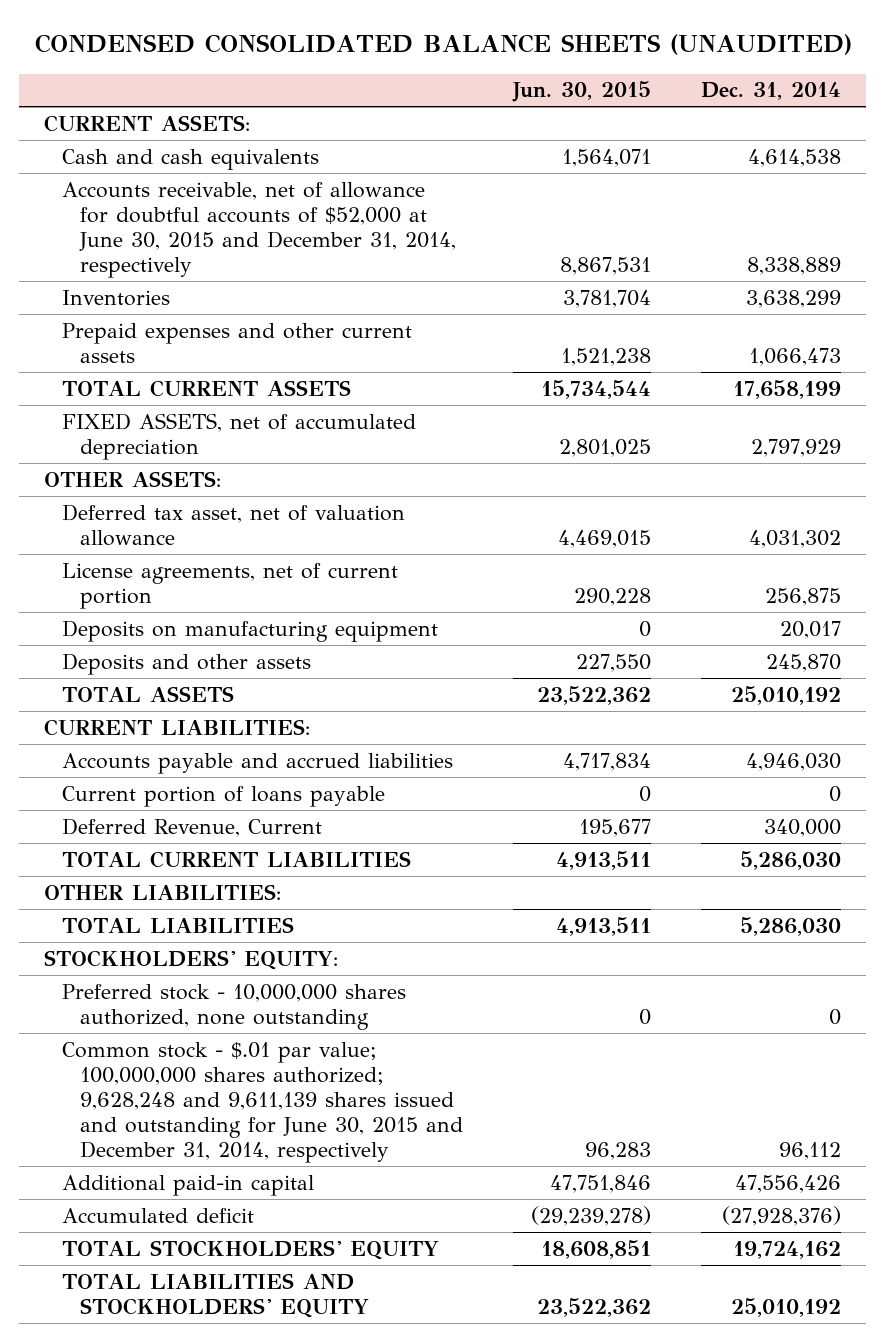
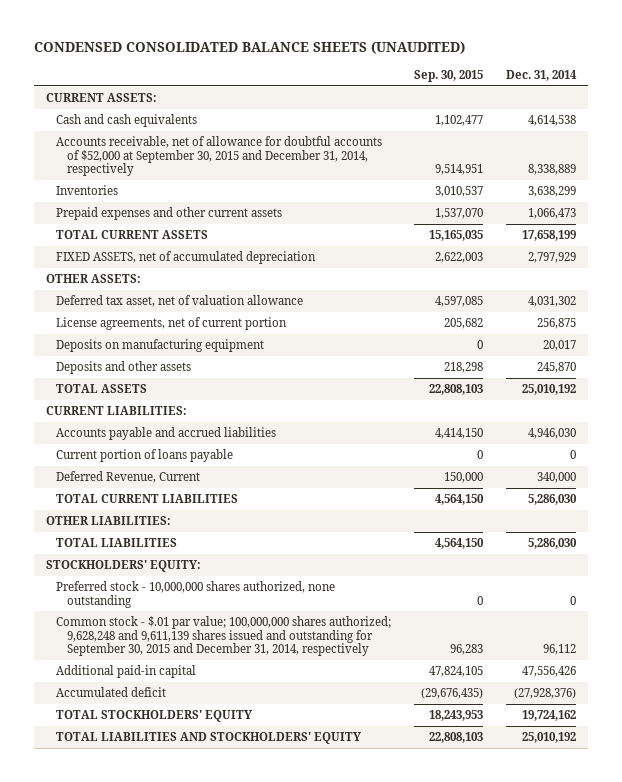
- | Jun. 30, 2015 | Dec. 31, 2014
+ | Sep. 30, 2015 | Dec. 31, 2014
- Accounts receivable, net of allowance for doubtful accounts of $52,000 at June 30, 2015 and December 31, 2014, respectively | 8,867,531 | 8,338,889
+ Accounts receivable, net of allowance for doubtful accounts of $52,000 at September 30, 2015 and December 31, 2014, respectively | 9,514,951 | 8,338,889
- Common stock - $.01 par value; 100,000,000 shares authorized; 9,628,248 and 9,611,139 shares issued and outstanding for June 30, 2015 and December 31, 2014, respectively | 96,283 | 96,112
+ Common stock - $.01 par value; 100,000,000 shares authorized; 9,628,248 and 9,611,139 shares issued and outstanding for September 30, 2015 and December 31, 2014, respectively | 96,283 | 96,112

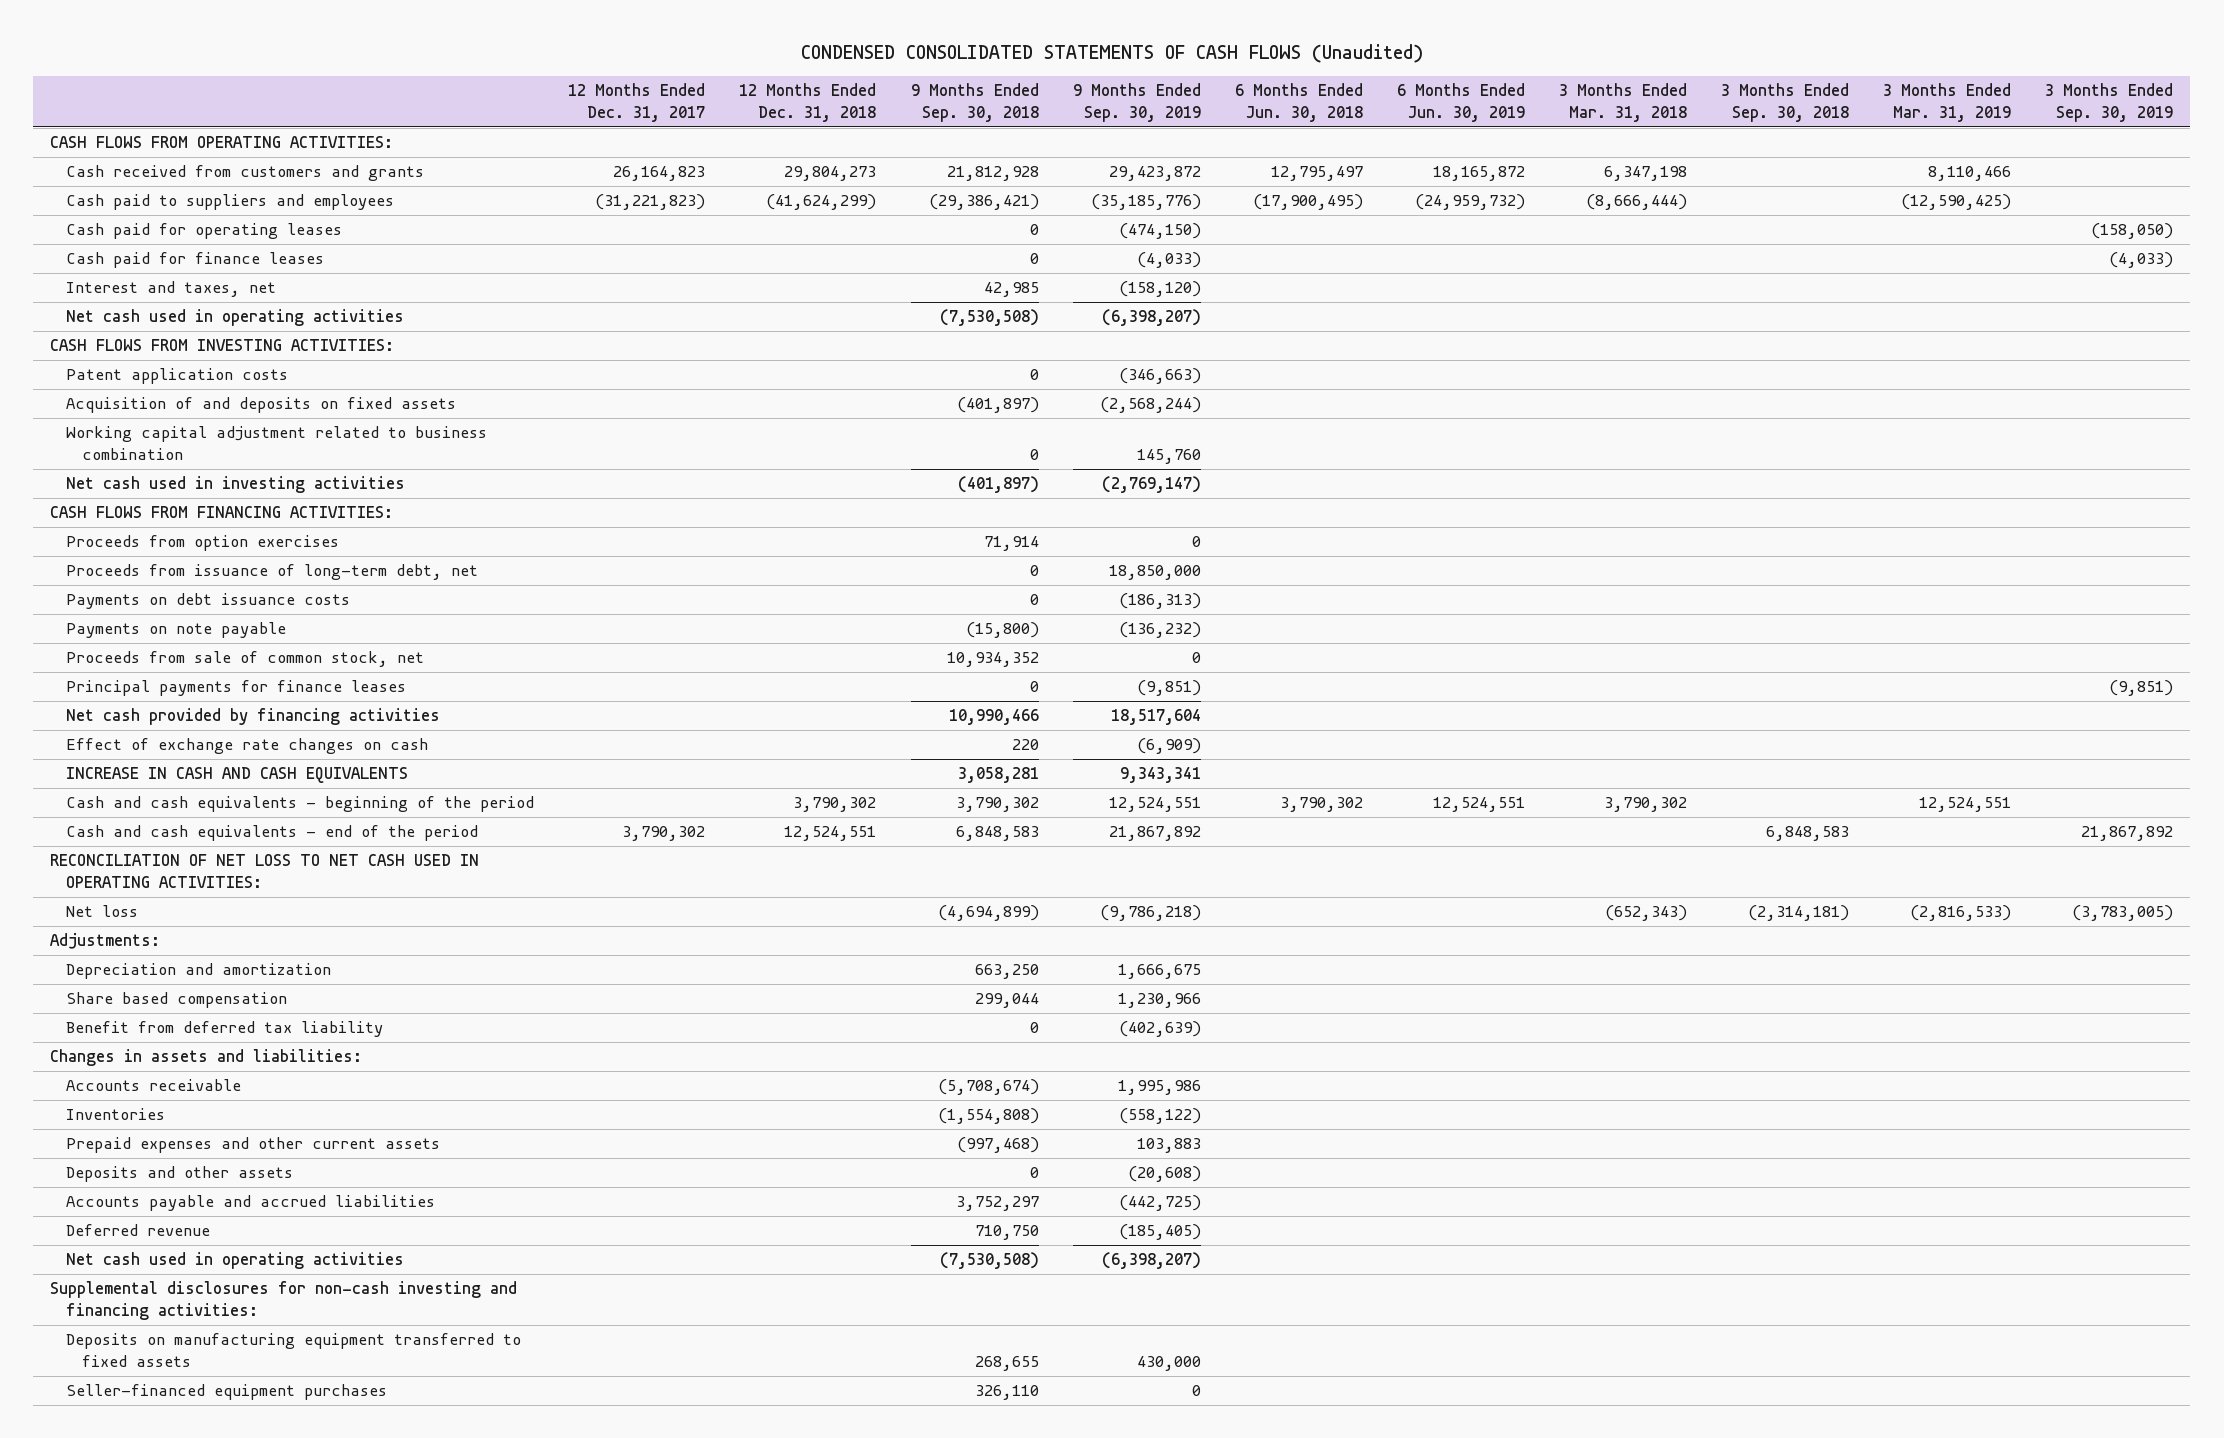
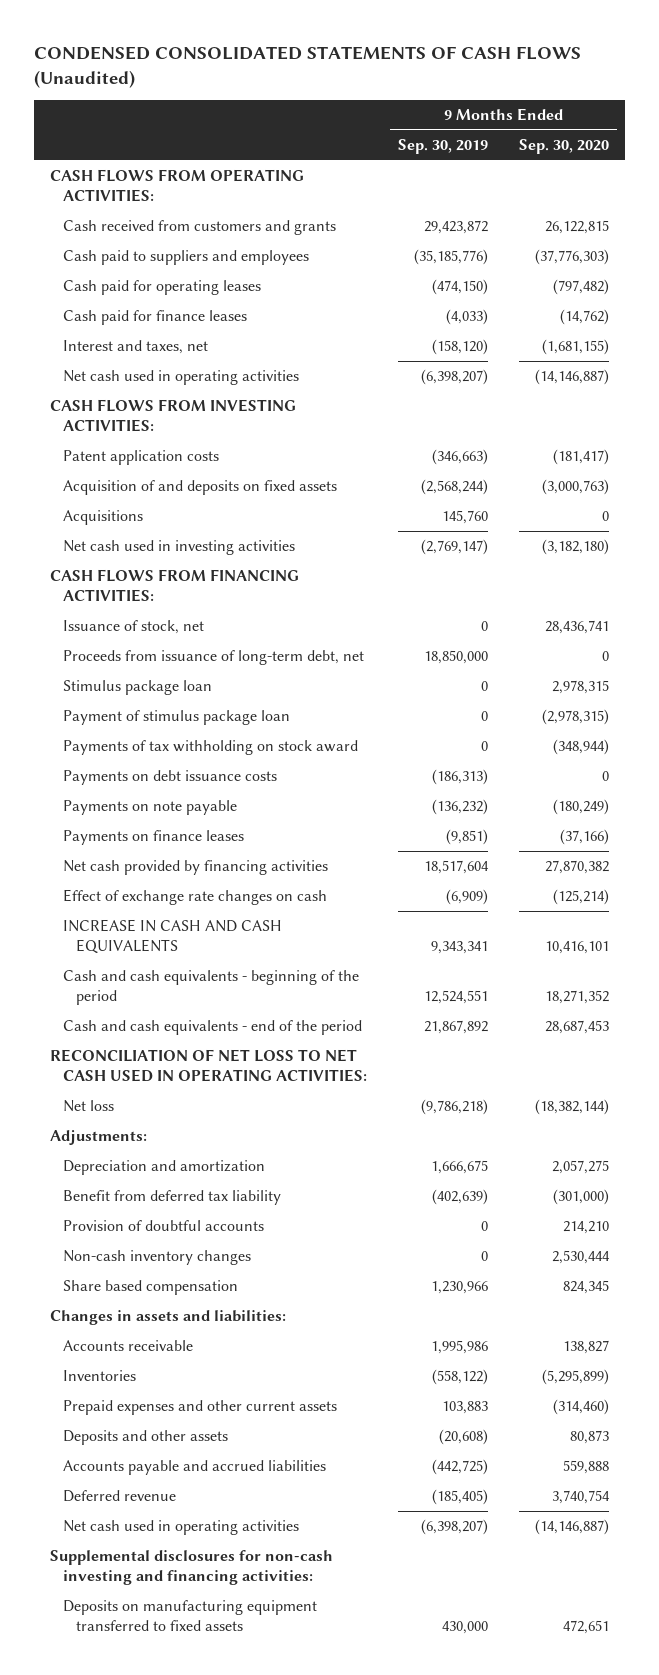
- | 12 Months Ended Dec. 31, 2017 | 12 Months Ended Dec. 31, 2018 | 9 Months Ended Sep. 30, 2018 | 9 Months Ended Sep. 30, 2019 | 6 Months Ended Jun. 30, 2018 | 6 Months Ended Jun. 30, 2019 | 3 Months Ended Mar. 31, 2018 | 3 Months Ended Sep. 30, 2018 | 3 Months Ended Mar. 31, 2019 | 3 Months Ended Sep. 30, 2019
+ | 9 Months Ended Sep. 30, 2019 | 9 Months Ended Sep. 30, 2020
- Working capital adjustment related to business combination | | | 0 | 145,760 | | | | | |
+ Acquisitions | 145,760 | 0
- Proceeds from option exercises | | | 71,914 | 0 | | | | | |
+ Issuance of stock, net | 0 | 28,436,741
+ Stimulus package loan | 0 | 2,978,315
+ Payment of stimulus package loan | 0 | (2,978,315)
+ Payments of tax withholding on stock award | 0 | (348,944)
- Proceeds from sale of common stock, net | | | 10,934,352 | 0 | | | | | |
- Principal payments for finance leases | | | 0 | (9,851) | | | | | | (9,851)
+ Payments on finance leases | (9,851) | (37,166)
+ Provision of doubtful accounts | 0 | 214,210
+ Non-cash inventory changes | 0 | 2,530,444
moved down: Share based compensation | 1,230,966 | 824,345
- Seller-financed equipment purchases | | | 326,110 | 0 | | | | | |

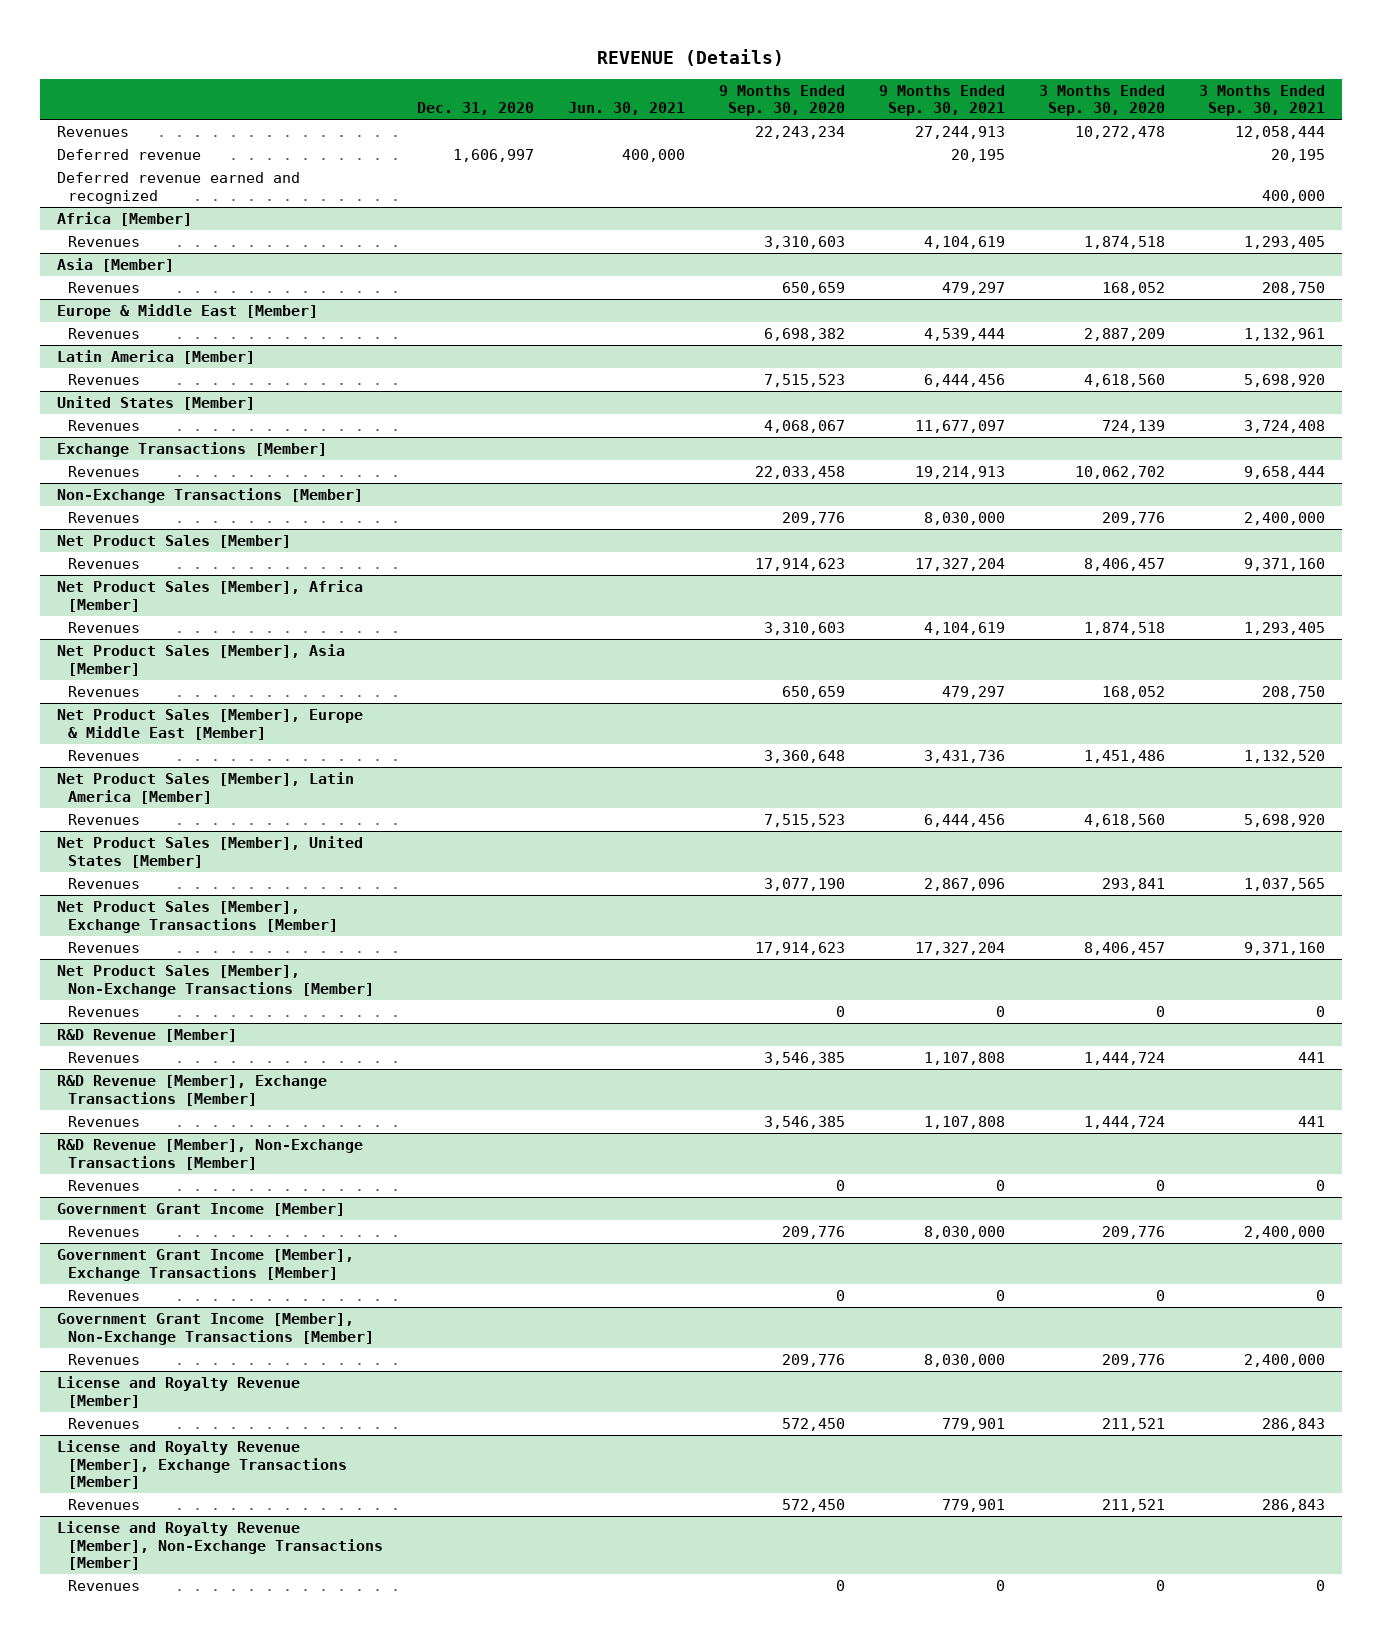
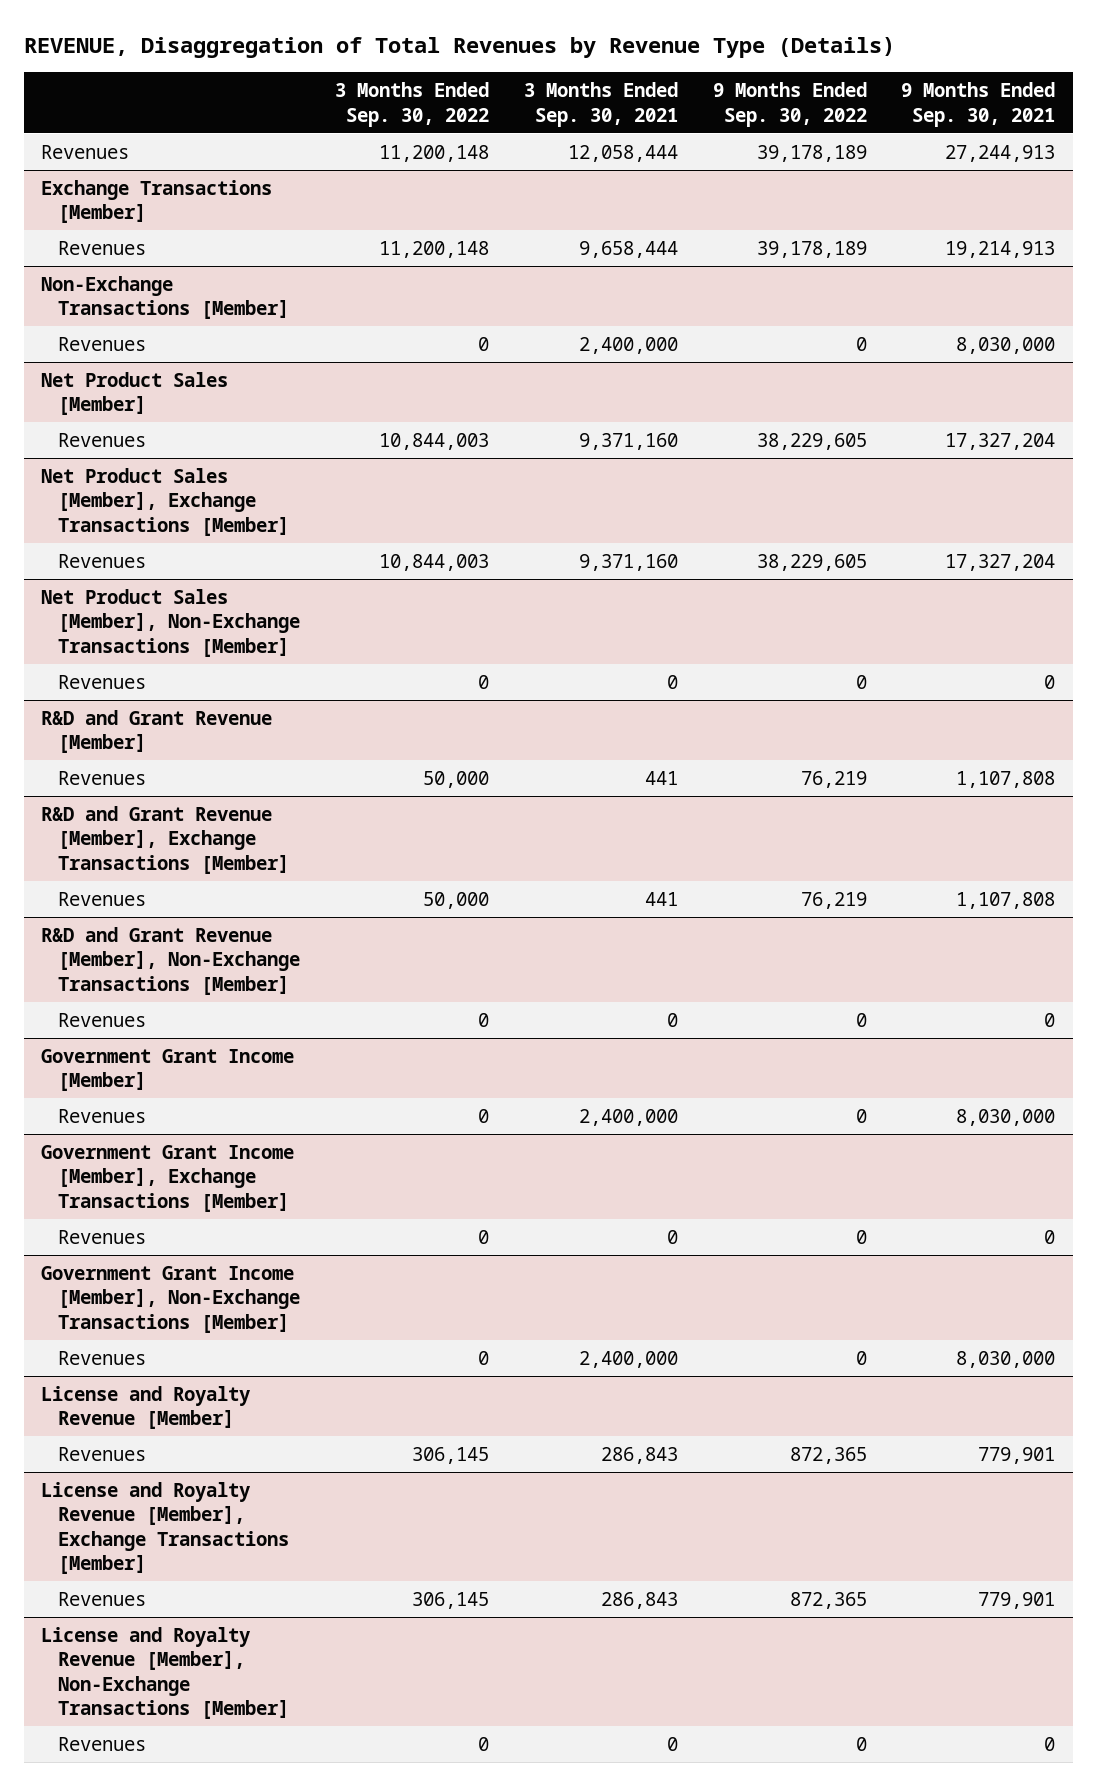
- REVENUE (Details)
+ REVENUE, Disaggregation of Total Revenues by Revenue Type (Details)
- | Dec. 31, 2020 | Jun. 30, 2021 | 9 Months Ended Sep. 30, 2020 | 9 Months Ended Sep. 30, 2021 | 3 Months Ended Sep. 30, 2020 | 3 Months Ended Sep. 30, 2021
+ | 3 Months Ended Sep. 30, 2022 | 3 Months Ended Sep. 30, 2021 | 9 Months Ended Sep. 30, 2022 | 9 Months Ended Sep. 30, 2021
- Deferred revenue | 1,606,997 | 400,000 | | 20,195 | | 20,195
- Deferred revenue earned and recognized | | | | | | 400,000
- Africa [Member]
- Revenues | | | 3,310,603 | 4,104,619 | 1,874,518 | 1,293,405
- Asia [Member]
- Revenues | | | 650,659 | 479,297 | 168,052 | 208,750
- Europe & Middle East [Member]
- Revenues | | | 6,698,382 | 4,539,444 | 2,887,209 | 1,132,961
- Latin America [Member]
- Revenues | | | 7,515,523 | 6,444,456 | 4,618,560 | 5,698,920
- United States [Member]
- Revenues | | | 4,068,067 | 11,677,097 | 724,139 | 3,724,408
- Net Product Sales [Member], Africa [Member]
- Revenues | | | 3,310,603 | 4,104,619 | 1,874,518 | 1,293,405
- Net Product Sales [Member], Asia [Member]
- Revenues | | | 650,659 | 479,297 | 168,052 | 208,750
- Net Product Sales [Member], Europe & Middle East [Member]
- Revenues | | | 3,360,648 | 3,431,736 | 1,451,486 | 1,132,520
- Net Product Sales [Member], Latin America [Member]
- Revenues | | | 7,515,523 | 6,444,456 | 4,618,560 | 5,698,920
- Net Product Sales [Member], United States [Member]
- Revenues | | | 3,077,190 | 2,867,096 | 293,841 | 1,037,565
- R&D Revenue [Member]
+ R&D and Grant Revenue [Member]
- R&D Revenue [Member], Exchange Transactions [Member]
+ R&D and Grant Revenue [Member], Exchange Transactions [Member]
- R&D Revenue [Member], Non-Exchange Transactions [Member]
+ R&D and Grant Revenue [Member], Non-Exchange Transactions [Member]

